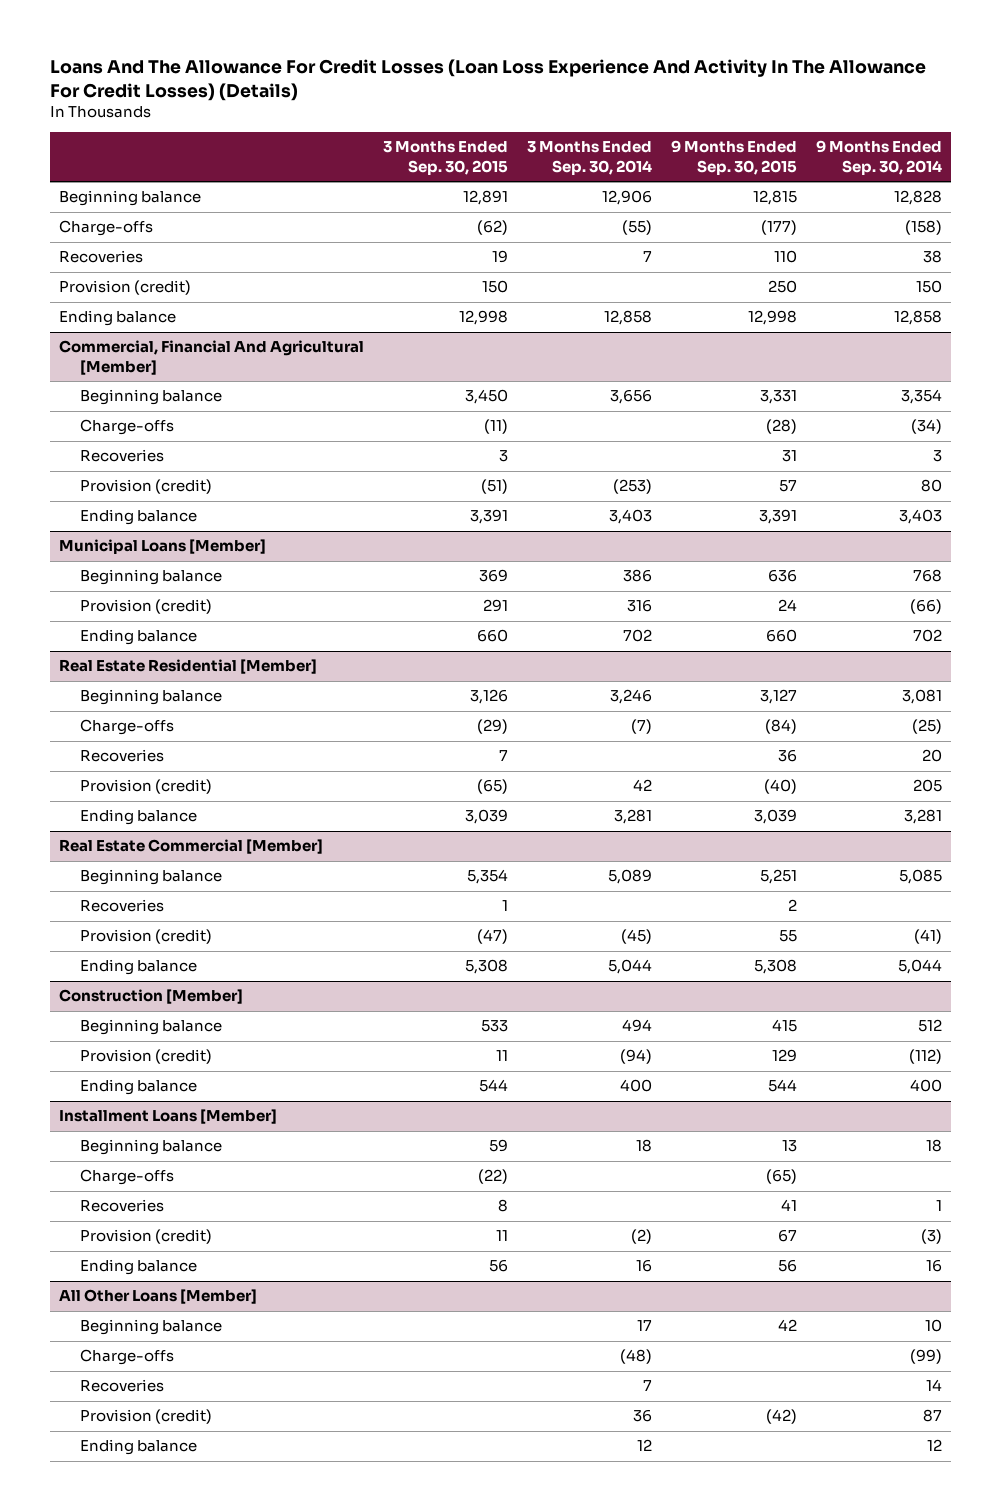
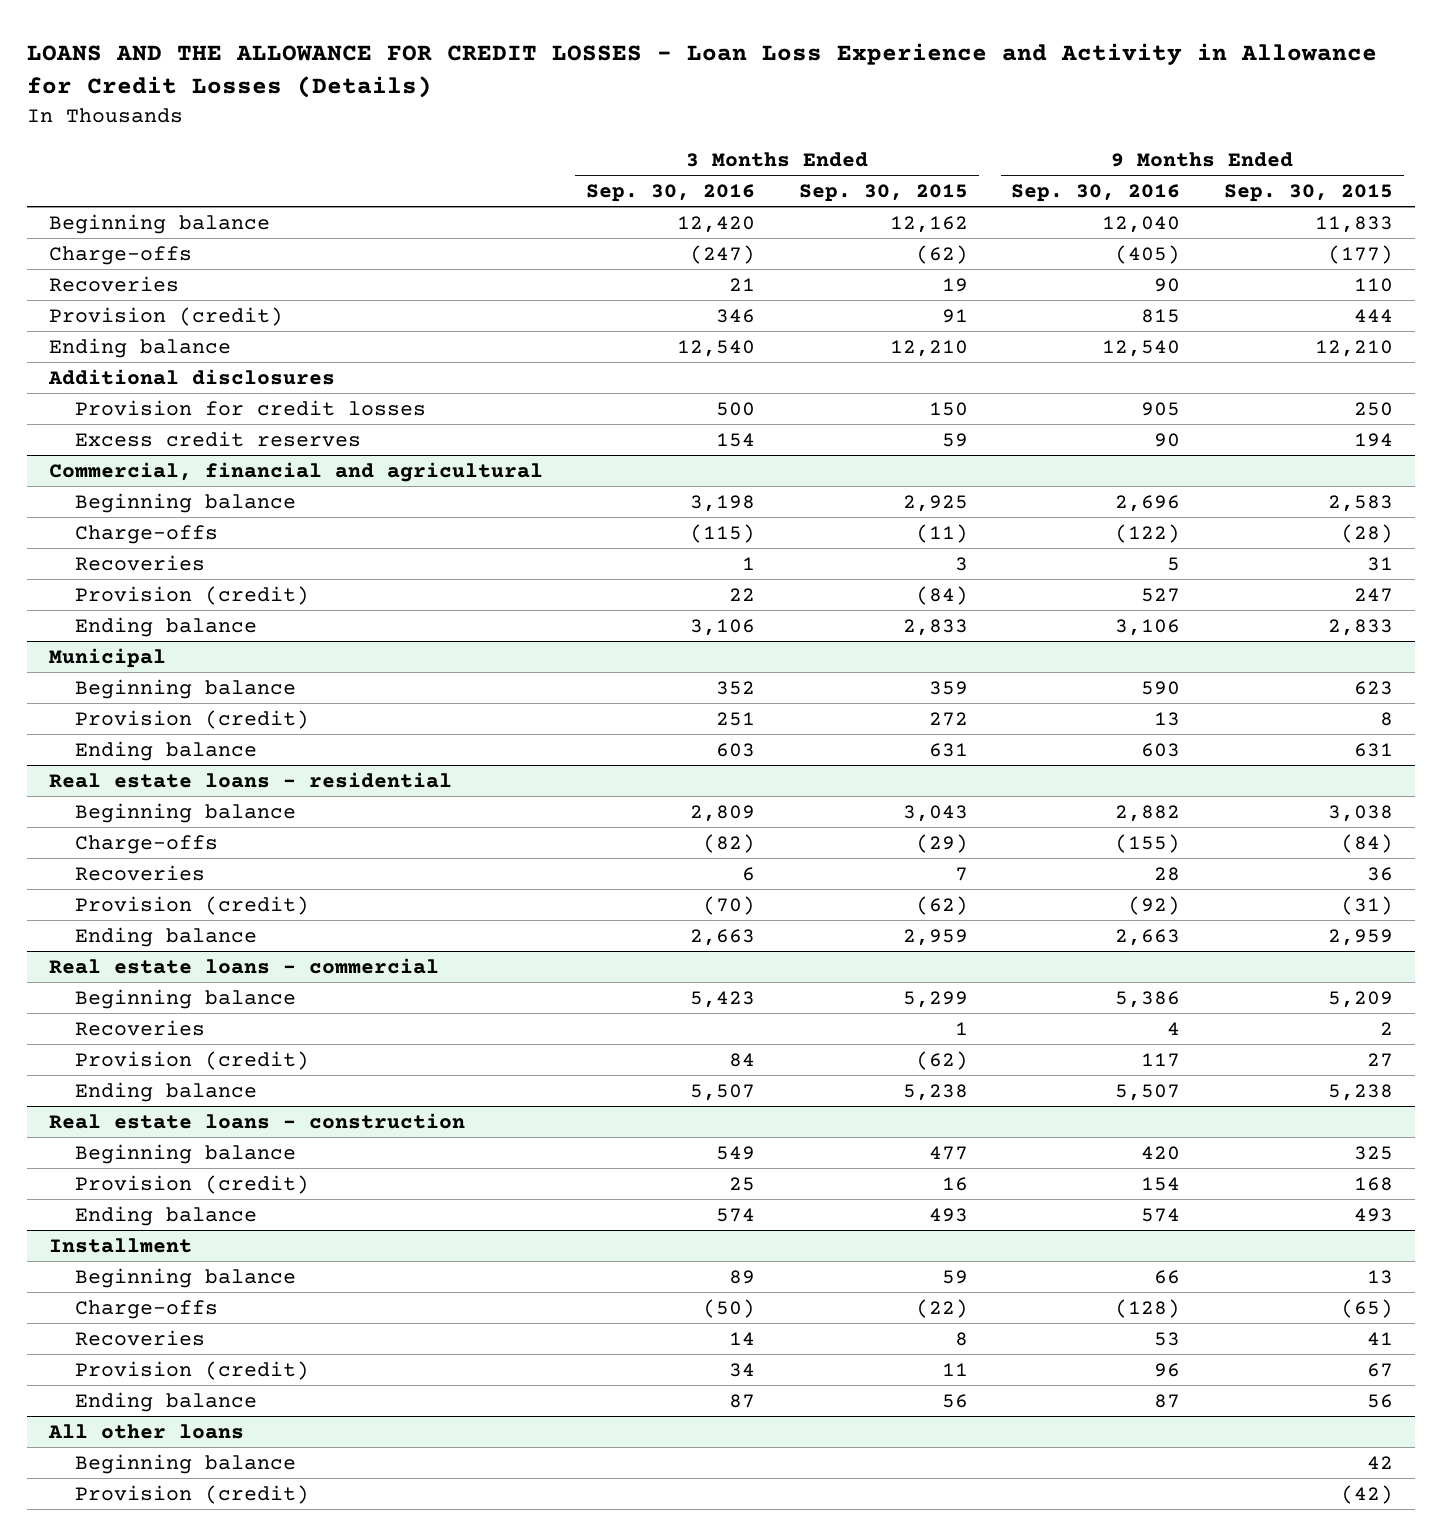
- Loans And The Allowance For Credit Losses (Loan Loss Experience And Activity In The Allowance For Credit Losses) (Details)
+ LOANS AND THE ALLOWANCE FOR CREDIT LOSSES - Loan Loss Experience and Activity in Allowance for Credit Losses (Details)
- | 3 Months Ended Sep. 30, 2015 | 3 Months Ended Sep. 30, 2014 | 9 Months Ended Sep. 30, 2015 | 9 Months Ended Sep. 30, 2014
+ | 3 Months Ended Sep. 30, 2016 | 3 Months Ended Sep. 30, 2015 | 9 Months Ended Sep. 30, 2016 | 9 Months Ended Sep. 30, 2015
- Beginning balance | 12,891 | 12,906 | 12,815 | 12,828
+ Beginning balance | 12,420 | 12,162 | 12,040 | 11,833
- Provision (credit) | 150 | | 250 | 150
- Ending balance | 12,998 | 12,858 | 12,998 | 12,858
- Commercial, Financial And Agricultural [Member]
- Beginning balance | 3,450 | 3,656 | 3,331 | 3,354
+ Provision (credit) | 346 | 91 | 815 | 444
+ Ending balance | 12,540 | 12,210 | 12,540 | 12,210
+ Additional disclosures
+ Provision for credit losses | 500 | 150 | 905 | 250
+ Excess credit reserves | 154 | 59 | 90 | 194
+ Commercial, financial and agricultural
+ Beginning balance | 3,198 | 2,925 | 2,696 | 2,583
- Provision (credit) | (51) | (253) | 57 | 80
- Ending balance | 3,391 | 3,403 | 3,391 | 3,403
- Municipal Loans [Member]
- Beginning balance | 369 | 386 | 636 | 768
- Provision (credit) | 291 | 316 | 24 | (66)
- Ending balance | 660 | 702 | 660 | 702
- Real Estate Residential [Member]
- Beginning balance | 3,126 | 3,246 | 3,127 | 3,081
+ Provision (credit) | 22 | (84) | 527 | 247
+ Ending balance | 3,106 | 2,833 | 3,106 | 2,833
+ Municipal
+ Beginning balance | 352 | 359 | 590 | 623
+ Provision (credit) | 251 | 272 | 13 | 8
+ Ending balance | 603 | 631 | 603 | 631
+ Real estate loans - residential
+ Beginning balance | 2,809 | 3,043 | 2,882 | 3,038
- Provision (credit) | (65) | 42 | (40) | 205
- Ending balance | 3,039 | 3,281 | 3,039 | 3,281
- Real Estate Commercial [Member]
- Beginning balance | 5,354 | 5,089 | 5,251 | 5,085
+ Provision (credit) | (70) | (62) | (92) | (31)
+ Ending balance | 2,663 | 2,959 | 2,663 | 2,959
+ Real estate loans - commercial
+ Beginning balance | 5,423 | 5,299 | 5,386 | 5,209
- Provision (credit) | (47) | (45) | 55 | (41)
- Ending balance | 5,308 | 5,044 | 5,308 | 5,044
- Construction [Member]
- Beginning balance | 533 | 494 | 415 | 512
- Provision (credit) | 11 | (94) | 129 | (112)
- Ending balance | 544 | 400 | 544 | 400
- Installment Loans [Member]
+ Provision (credit) | 84 | (62) | 117 | 27
+ Ending balance | 5,507 | 5,238 | 5,507 | 5,238
+ Real estate loans - construction
+ Beginning balance | 549 | 477 | 420 | 325
+ Provision (credit) | 25 | 16 | 154 | 168
+ Ending balance | 574 | 493 | 574 | 493
+ Installment
- All Other Loans [Member]
+ All other loans
- Charge-offs | | (48) | | (99)
- Recoveries | | 7 | | 14
- Ending balance | | 12 | | 12

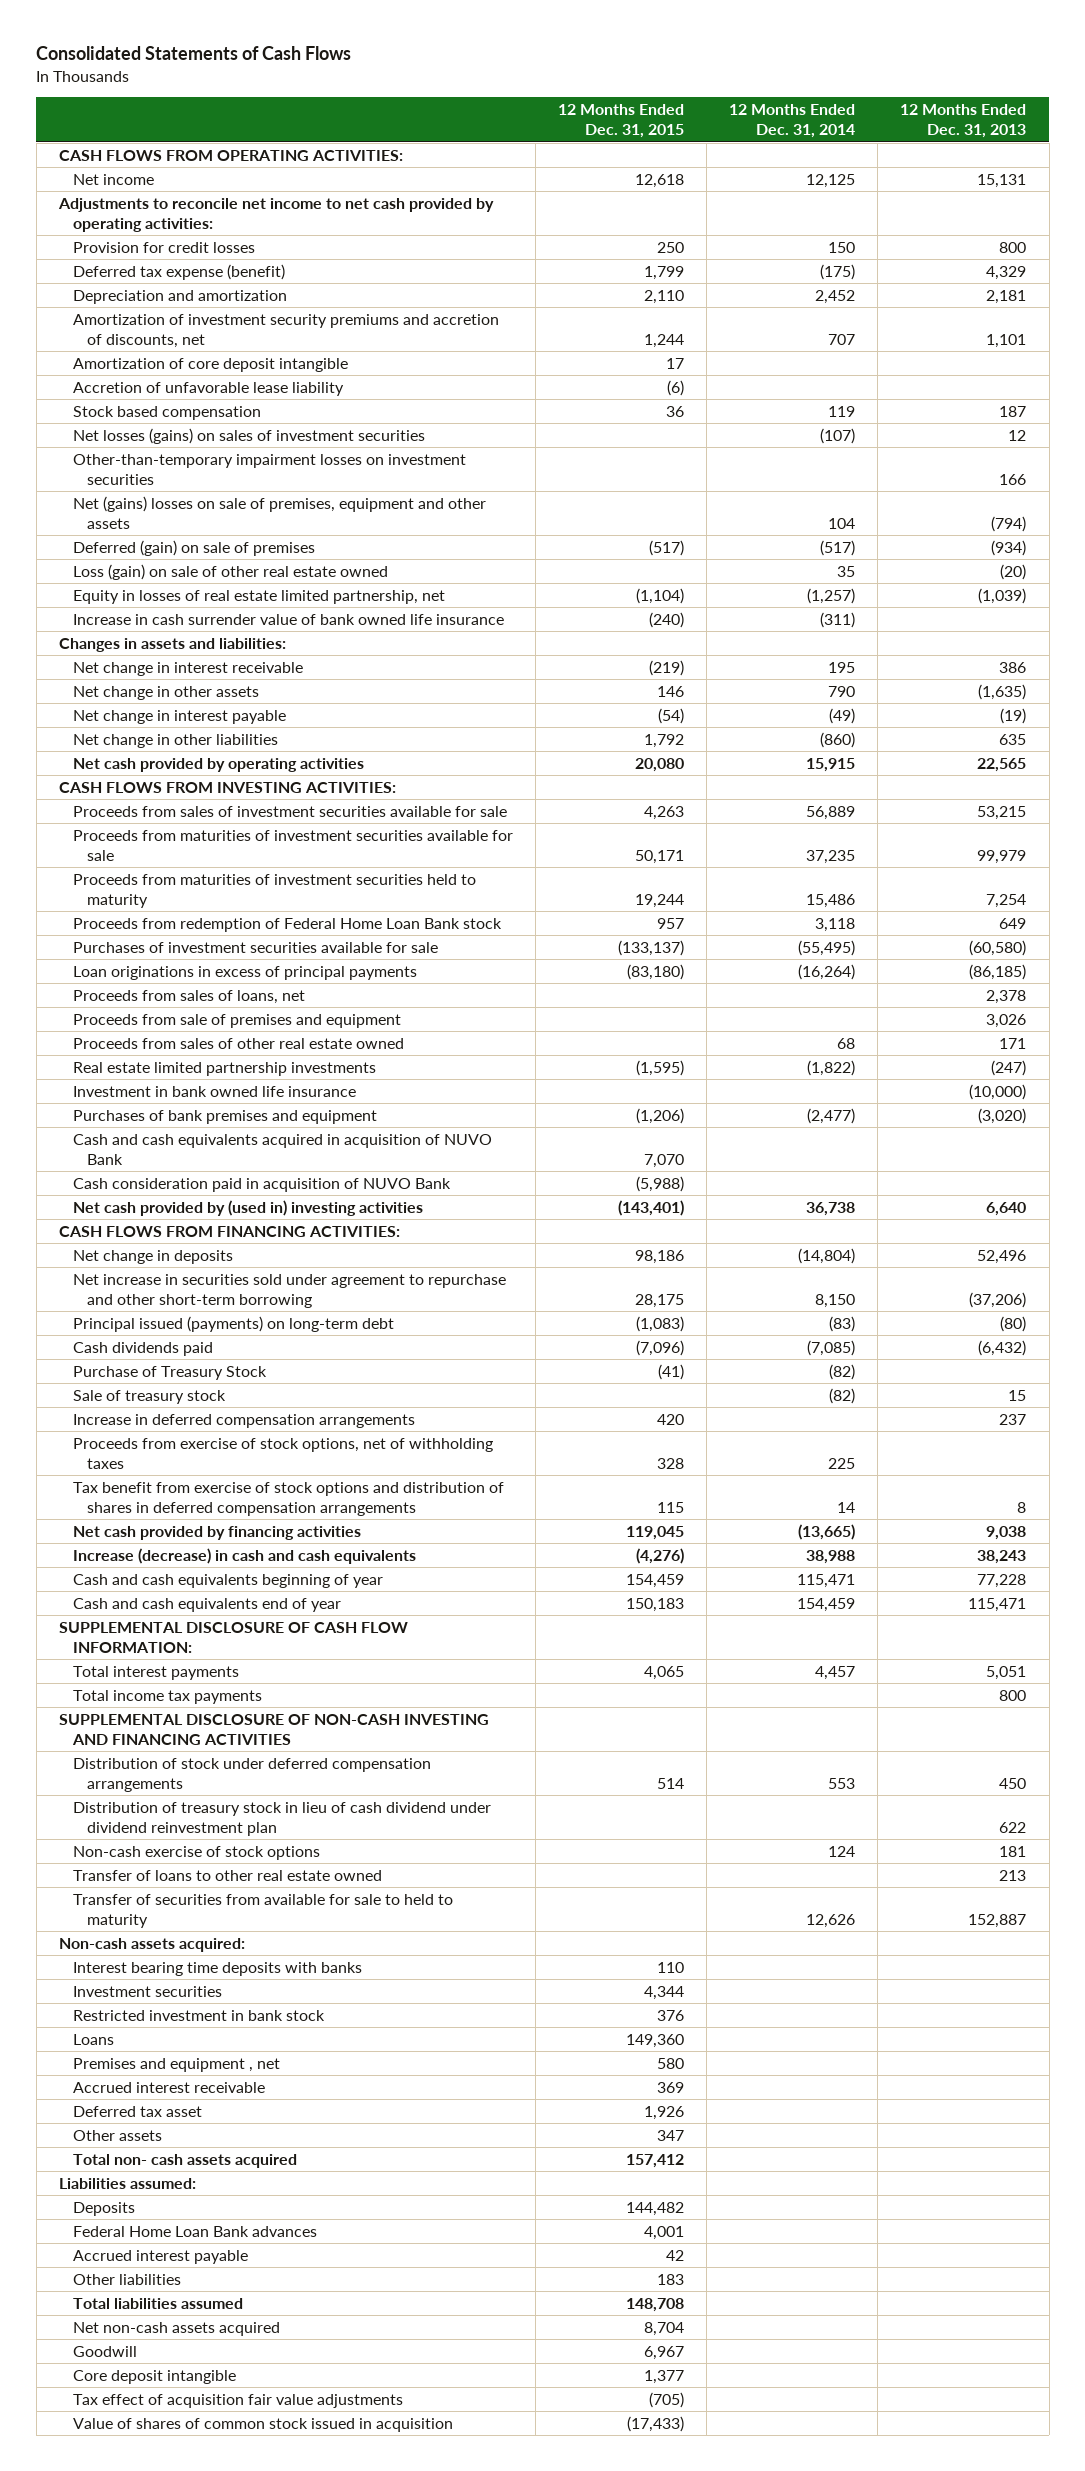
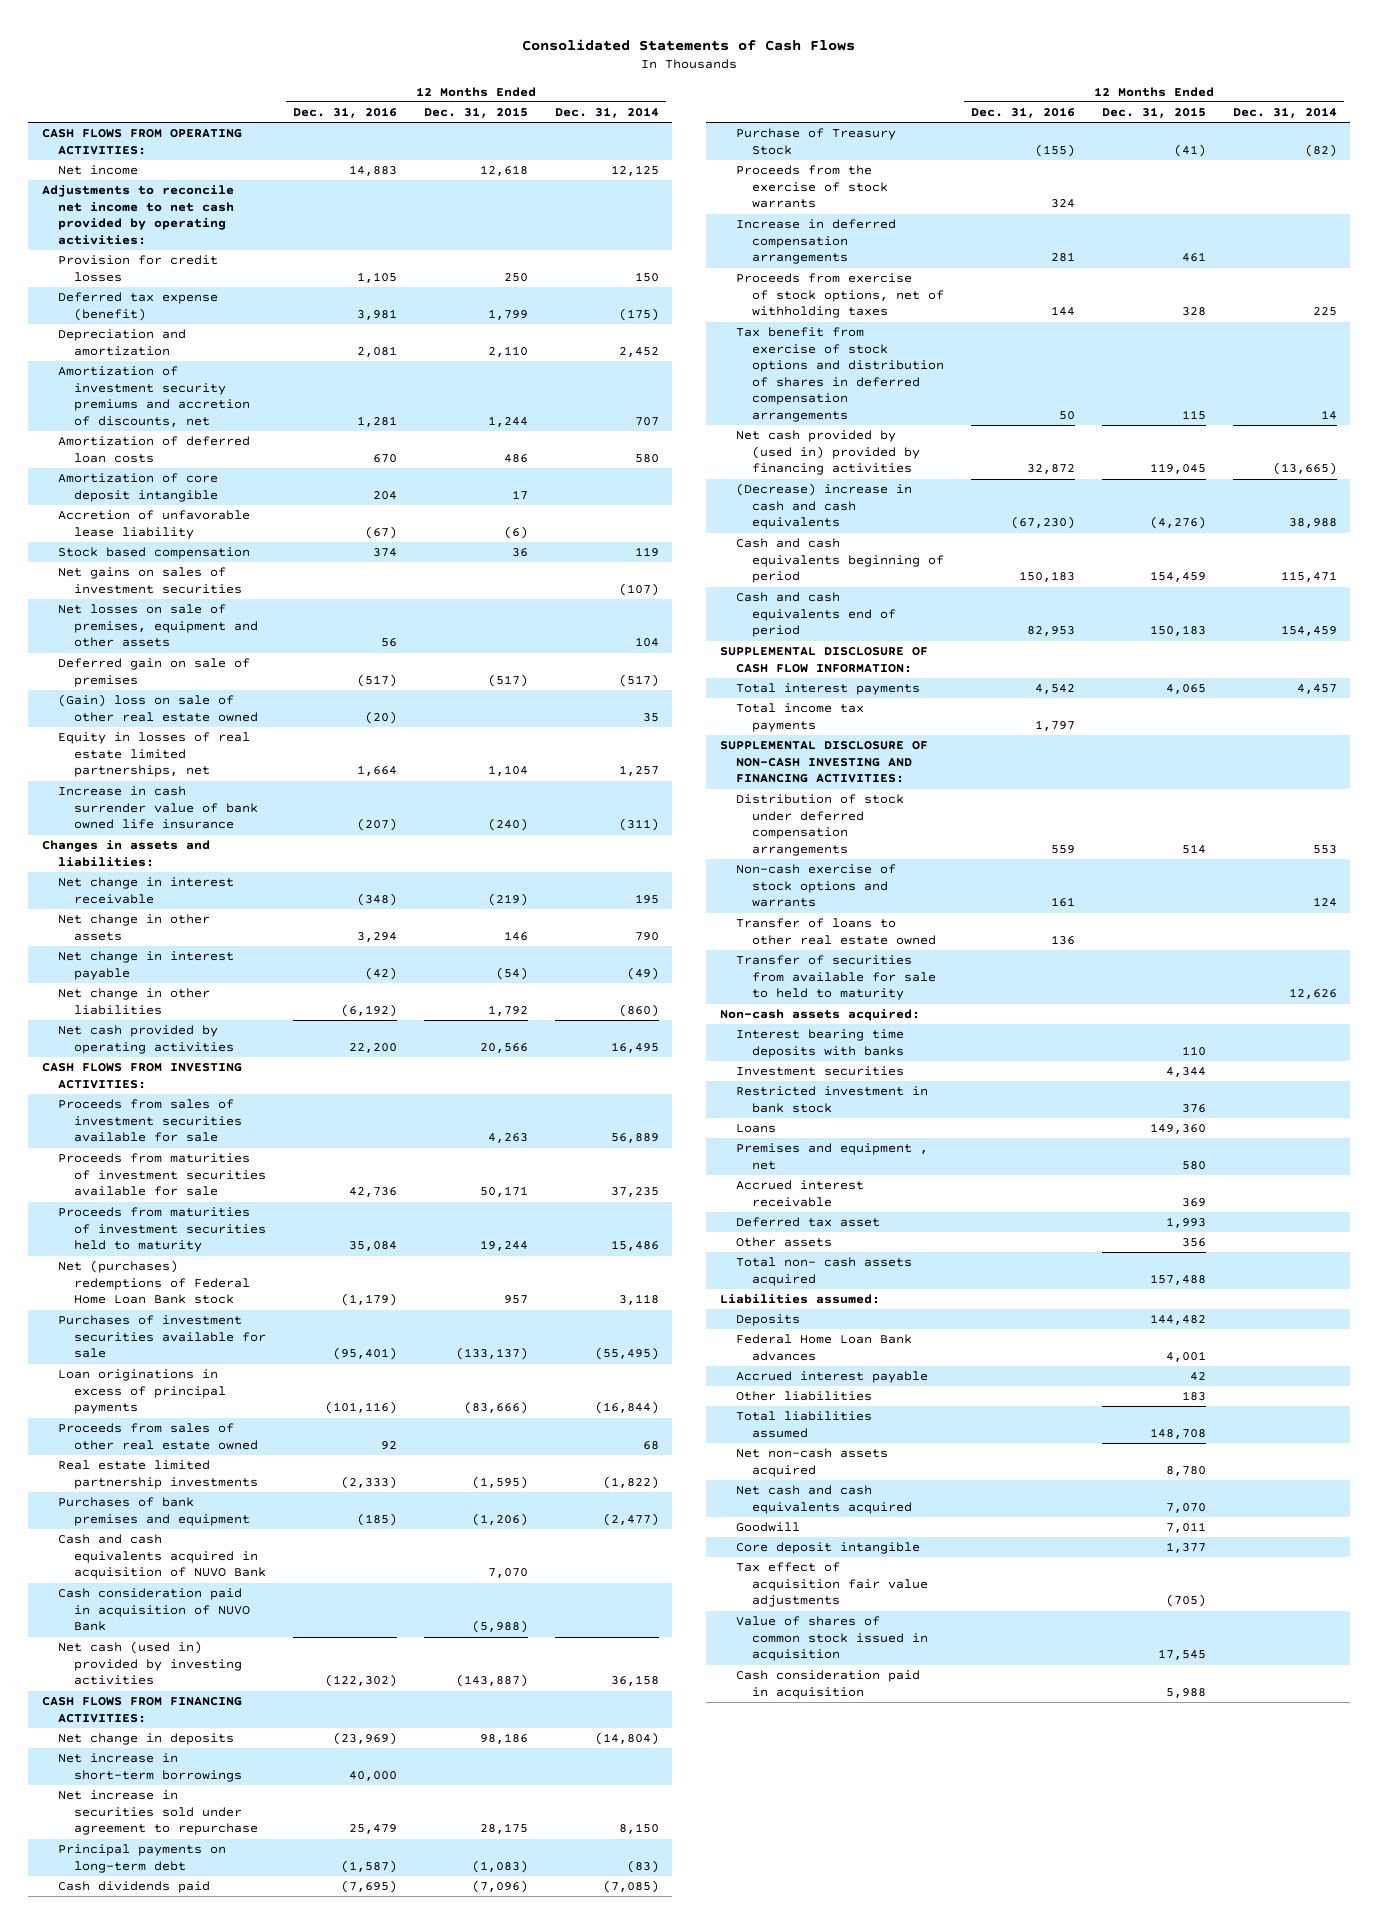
- | 12 Months Ended Dec. 31, 2015 | 12 Months Ended Dec. 31, 2014 | 12 Months Ended Dec. 31, 2013
+ | 12 Months Ended Dec. 31, 2016 | 12 Months Ended Dec. 31, 2015 | 12 Months Ended Dec. 31, 2014
+ Amortization of deferred loan costs | 670 | 486 | 580
- Net losses (gains) on sales of investment securities | | (107) | 12
- Other-than-temporary impairment losses on investment securities | | | 166
- Net (gains) losses on sale of premises, equipment and other assets | | 104 | (794)
- Deferred (gain) on sale of premises | (517) | (517) | (934)
- Loss (gain) on sale of other real estate owned | | 35 | (20)
- Equity in losses of real estate limited partnership, net | (1,104) | (1,257) | (1,039)
+ Net gains on sales of investment securities | | | (107)
+ Net losses on sale of premises, equipment and other assets | 56 | | 104
+ Deferred gain on sale of premises | (517) | (517) | (517)
+ (Gain) loss on sale of other real estate owned | (20) | | 35
+ Equity in losses of real estate limited partnerships, net | 1,664 | 1,104 | 1,257
- Net cash provided by operating activities | 20,080 | 15,915 | 22,565
+ Net cash provided by operating activities | 22,200 | 20,566 | 16,495
- Proceeds from redemption of Federal Home Loan Bank stock | 957 | 3,118 | 649
+ Net (purchases) redemptions of Federal Home Loan Bank stock | (1,179) | 957 | 3,118
- Loan originations in excess of principal payments | (83,180) | (16,264) | (86,185)
- Proceeds from sales of loans, net | | | 2,378
- Proceeds from sale of premises and equipment | | | 3,026
+ Loan originations in excess of principal payments | (101,116) | (83,666) | (16,844)
- Investment in bank owned life insurance | | | (10,000)
- Net cash provided by (used in) investing activities | (143,401) | 36,738 | 6,640
+ Net cash (used in) provided by investing activities | (122,302) | (143,887) | 36,158
- Net increase in securities sold under agreement to repurchase and other short-term borrowing | 28,175 | 8,150 | (37,206)
- Principal issued (payments) on long-term debt | (1,083) | (83) | (80)
+ Net increase in short-term borrowings | 40,000 | |
+ Net increase in securities sold under agreement to repurchase | 25,479 | 28,175 | 8,150
+ Principal payments on long-term debt | (1,587) | (1,083) | (83)
- Sale of treasury stock | | (82) | 15
- Increase in deferred compensation arrangements | 420 | | 237
+ Proceeds from the exercise of stock warrants | 324 | |
+ Increase in deferred compensation arrangements | 281 | 461 |
- Net cash provided by financing activities | 119,045 | (13,665) | 9,038
- Increase (decrease) in cash and cash equivalents | (4,276) | 38,988 | 38,243
- Cash and cash equivalents beginning of year | 154,459 | 115,471 | 77,228
- Cash and cash equivalents end of year | 150,183 | 154,459 | 115,471
+ Net cash provided by (used in) provided by financing activities | 32,872 | 119,045 | (13,665)
+ (Decrease) increase in cash and cash equivalents | (67,230) | (4,276) | 38,988
+ Cash and cash equivalents beginning of period | 150,183 | 154,459 | 115,471
+ Cash and cash equivalents end of period | 82,953 | 150,183 | 154,459
- SUPPLEMENTAL DISCLOSURE OF NON-CASH INVESTING AND FINANCING ACTIVITIES
+ SUPPLEMENTAL DISCLOSURE OF NON-CASH INVESTING AND FINANCING ACTIVITIES:
- Distribution of treasury stock in lieu of cash dividend under dividend reinvestment plan | | | 622
- Non-cash exercise of stock options | | 124 | 181
+ Non-cash exercise of stock options and warrants | 161 | | 124
- Deferred tax asset | 1,926 | |
- Other assets | 347 | |
- Total non- cash assets acquired | 157,412 | |
+ Deferred tax asset | | 1,993 |
+ Other assets | | 356 |
+ Total non- cash assets acquired | | 157,488 |
- Net non-cash assets acquired | 8,704 | |
- Goodwill | 6,967 | |
+ Net non-cash assets acquired | | 8,780 |
+ Net cash and cash equivalents acquired | | 7,070 |
+ Goodwill | | 7,011 |
- Value of shares of common stock issued in acquisition | (17,433) | |
+ Value of shares of common stock issued in acquisition | | 17,545 |
+ Cash consideration paid in acquisition | | 5,988 |

